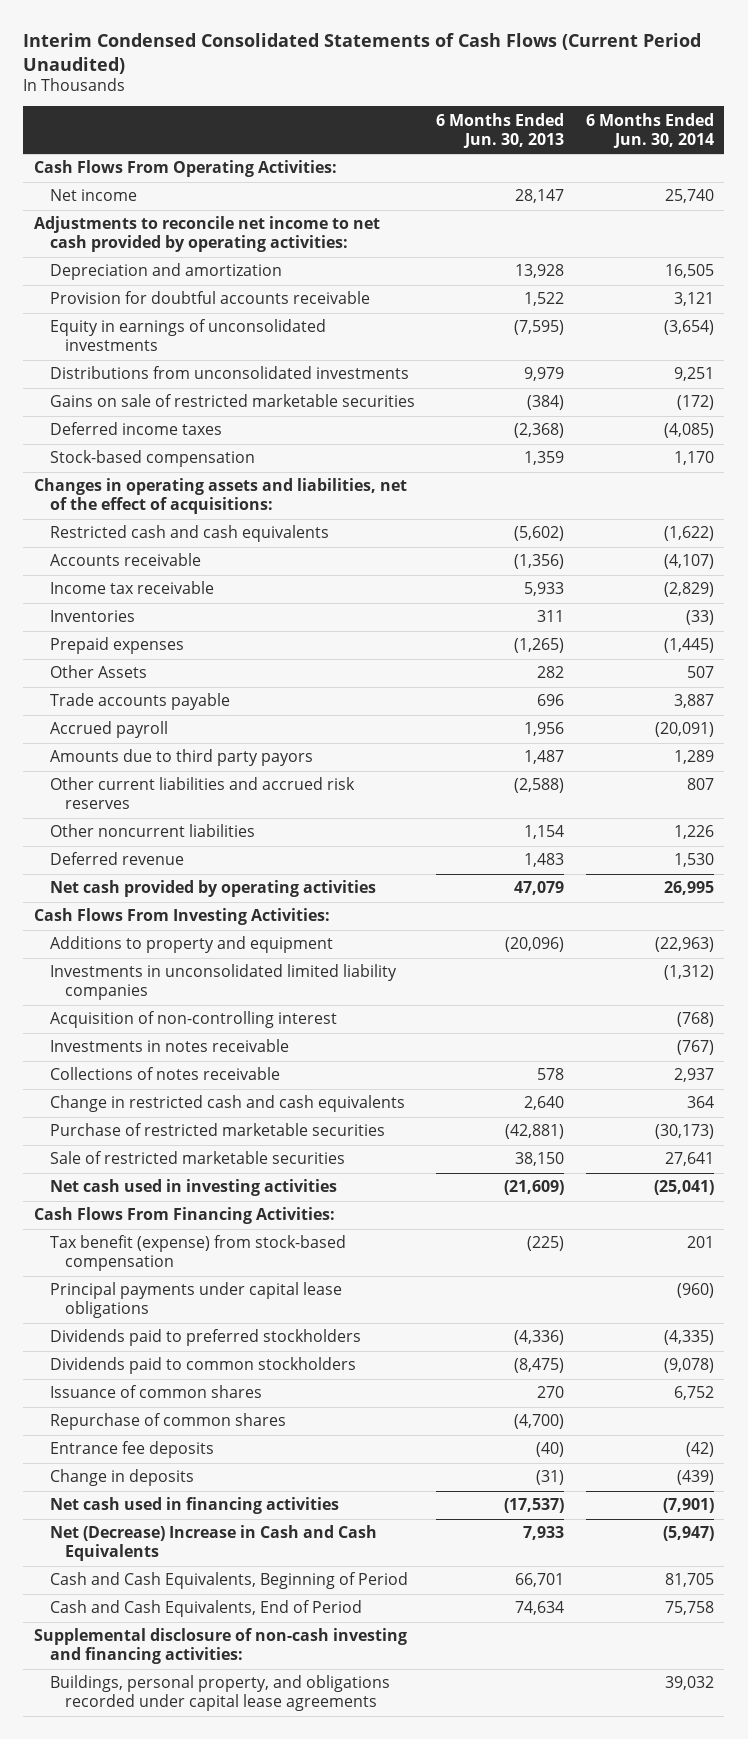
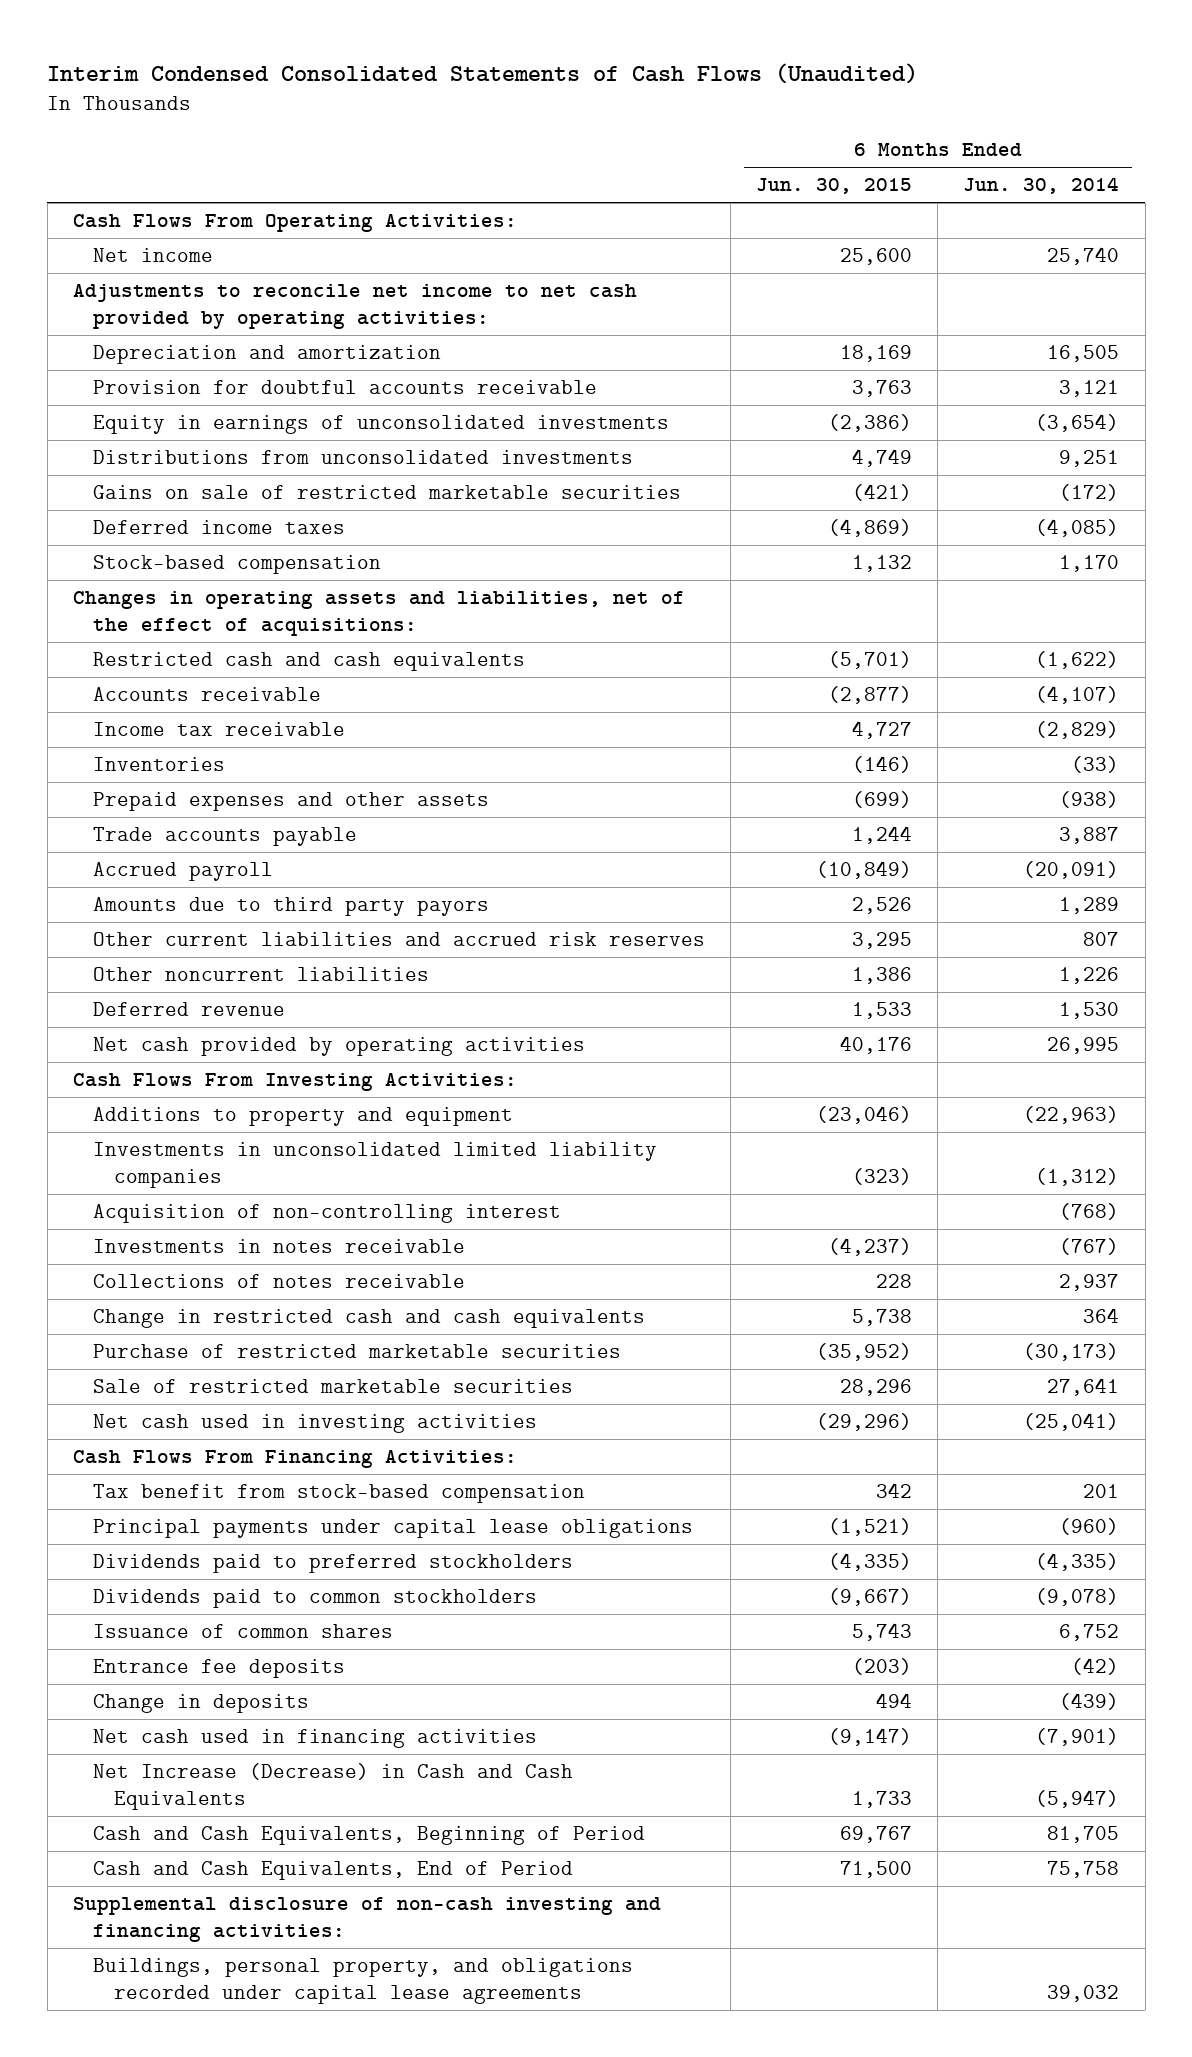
- Interim Condensed Consolidated Statements of Cash Flows (Current Period Unaudited)
+ Interim Condensed Consolidated Statements of Cash Flows (Unaudited)
- | 6 Months Ended Jun. 30, 2013 | 6 Months Ended Jun. 30, 2014
+ | 6 Months Ended Jun. 30, 2015 | 6 Months Ended Jun. 30, 2014
- Prepaid expenses | (1,265) | (1,445)
- Other Assets | 282 | 507
+ Prepaid expenses and other assets | (699) | (938)
- Tax benefit (expense) from stock-based compensation | (225) | 201
+ Tax benefit from stock-based compensation | 342 | 201
- Repurchase of common shares | (4,700) |
- Net (Decrease) Increase in Cash and Cash Equivalents | 7,933 | (5,947)
+ Net Increase (Decrease) in Cash and Cash Equivalents | 1,733 | (5,947)

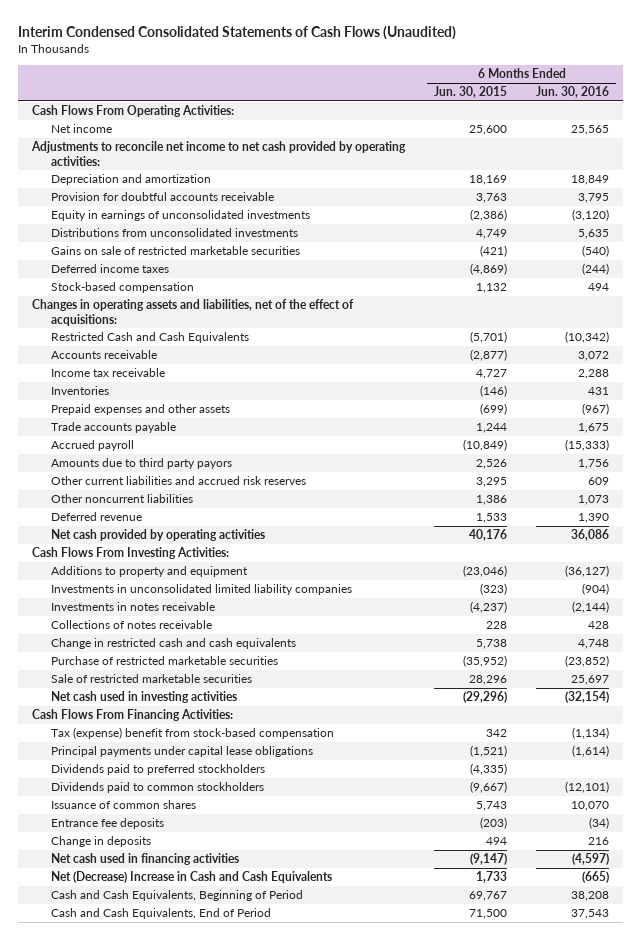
- | 6 Months Ended Jun. 30, 2015 | 6 Months Ended Jun. 30, 2014
+ | 6 Months Ended Jun. 30, 2015 | 6 Months Ended Jun. 30, 2016
- Restricted cash and cash equivalents | (5,701) | (1,622)
+ Restricted Cash and Cash Equivalents | (5,701) | (10,342)
- Acquisition of non-controlling interest | | (768)
- Tax benefit from stock-based compensation | 342 | 201
+ Tax (expense) benefit from stock-based compensation | 342 | (1,134)
- Net Increase (Decrease) in Cash and Cash Equivalents | 1,733 | (5,947)
+ Net (Decrease) Increase in Cash and Cash Equivalents | 1,733 | (665)
- Supplemental disclosure of non-cash investing and financing activities:
- Buildings, personal property, and obligations recorded under capital lease agreements | | 39,032

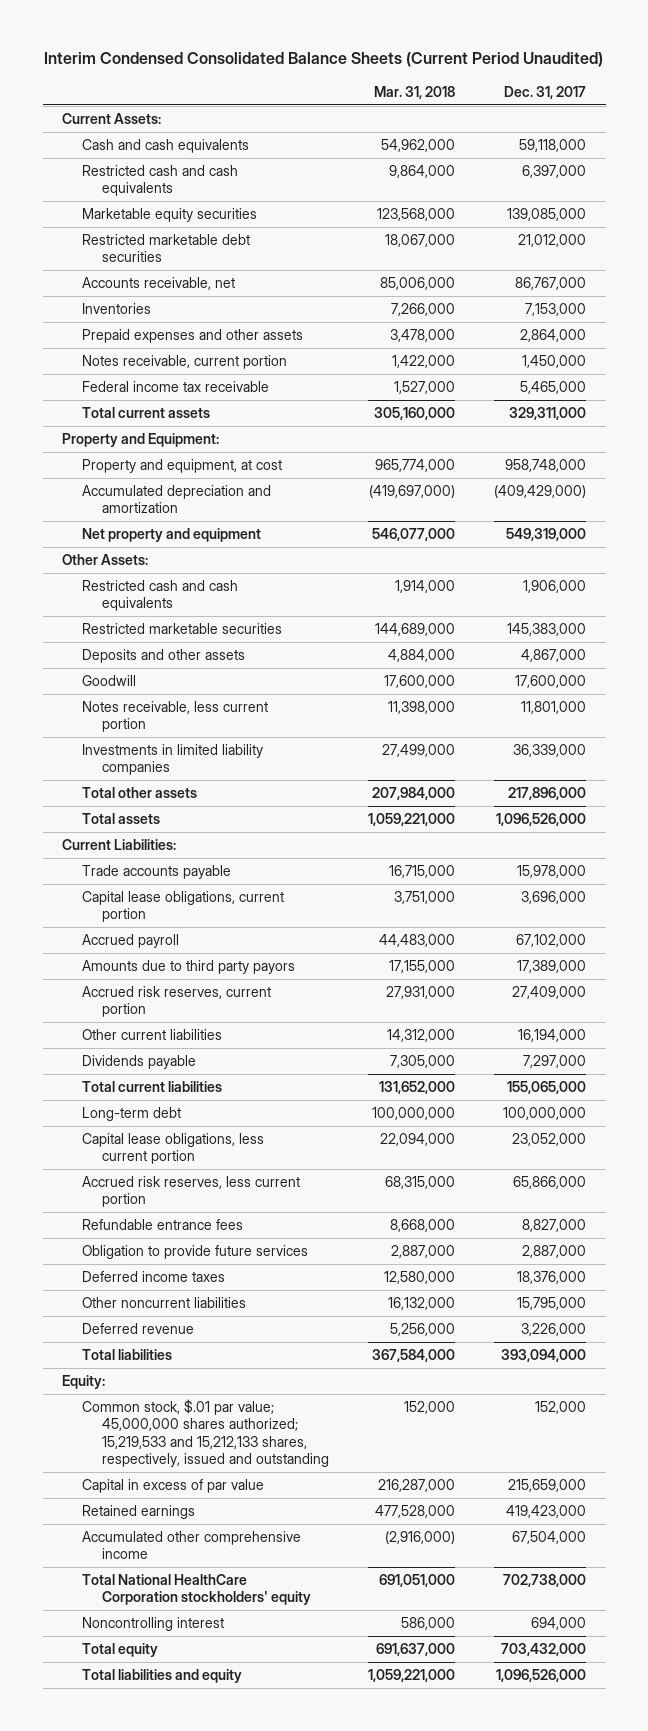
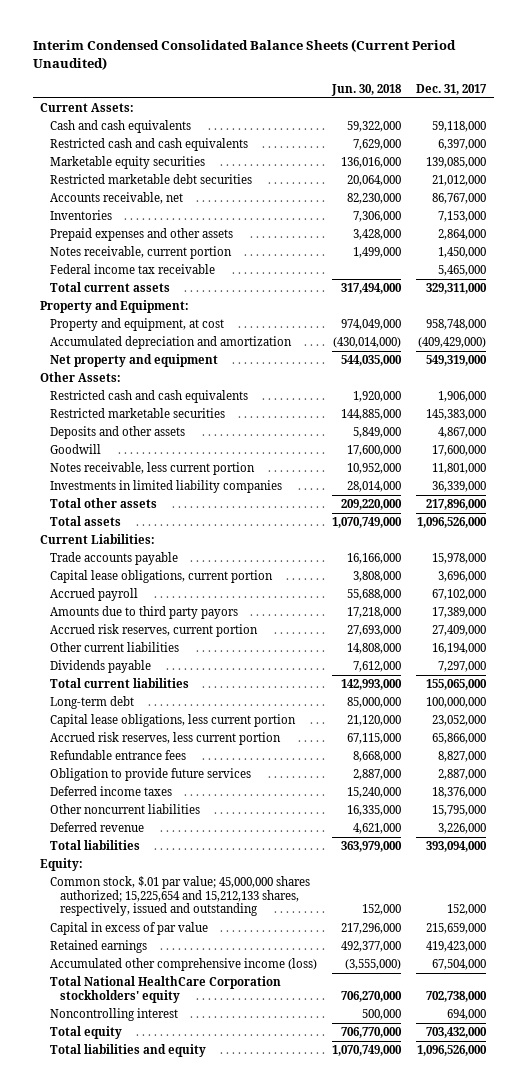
- | Mar. 31, 2018 | Dec. 31, 2017
+ | Jun. 30, 2018 | Dec. 31, 2017
- Common stock, $.01 par value; 45,000,000 shares authorized; 15,219,533 and 15,212,133 shares, respectively, issued and outstanding | 152,000 | 152,000
+ Common stock, $.01 par value; 45,000,000 shares authorized; 15,225,654 and 15,212,133 shares, respectively, issued and outstanding | 152,000 | 152,000
- Accumulated other comprehensive income | (2,916,000) | 67,504,000
+ Accumulated other comprehensive income (loss) | (3,555,000) | 67,504,000

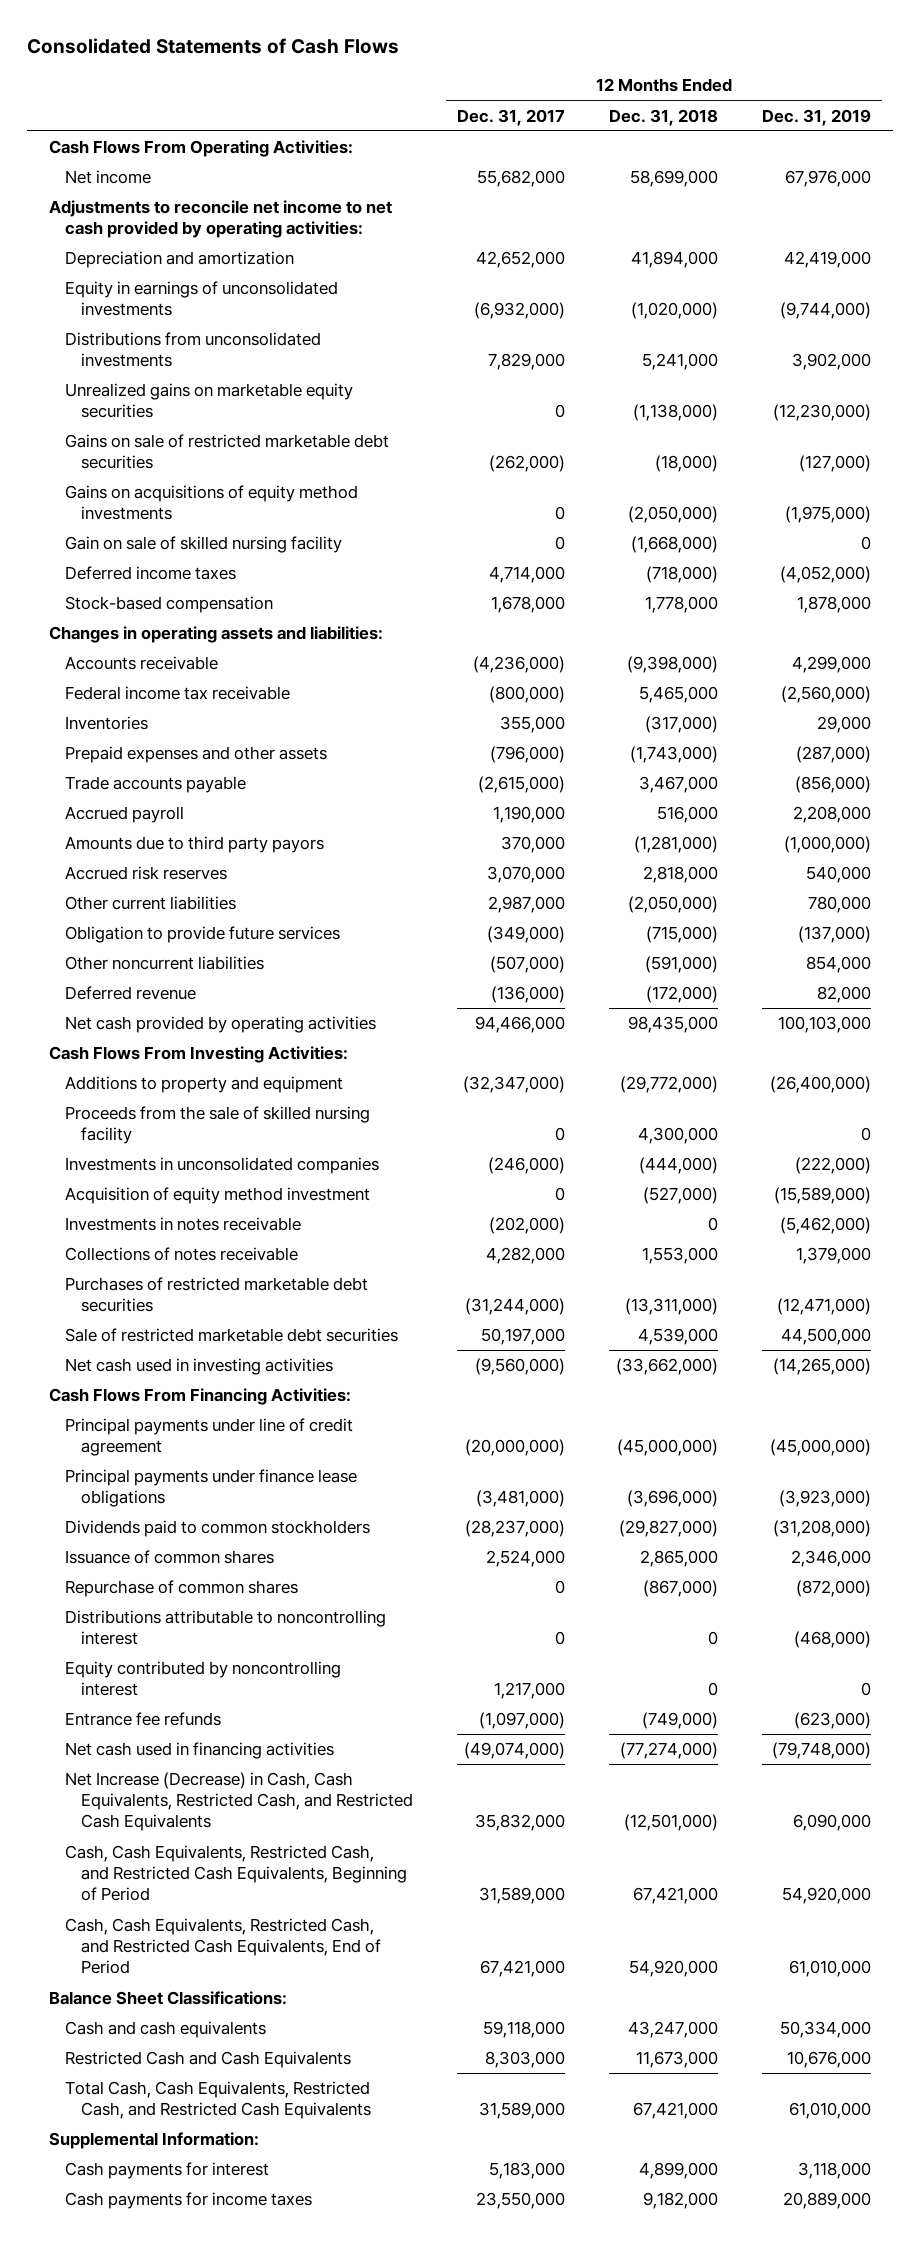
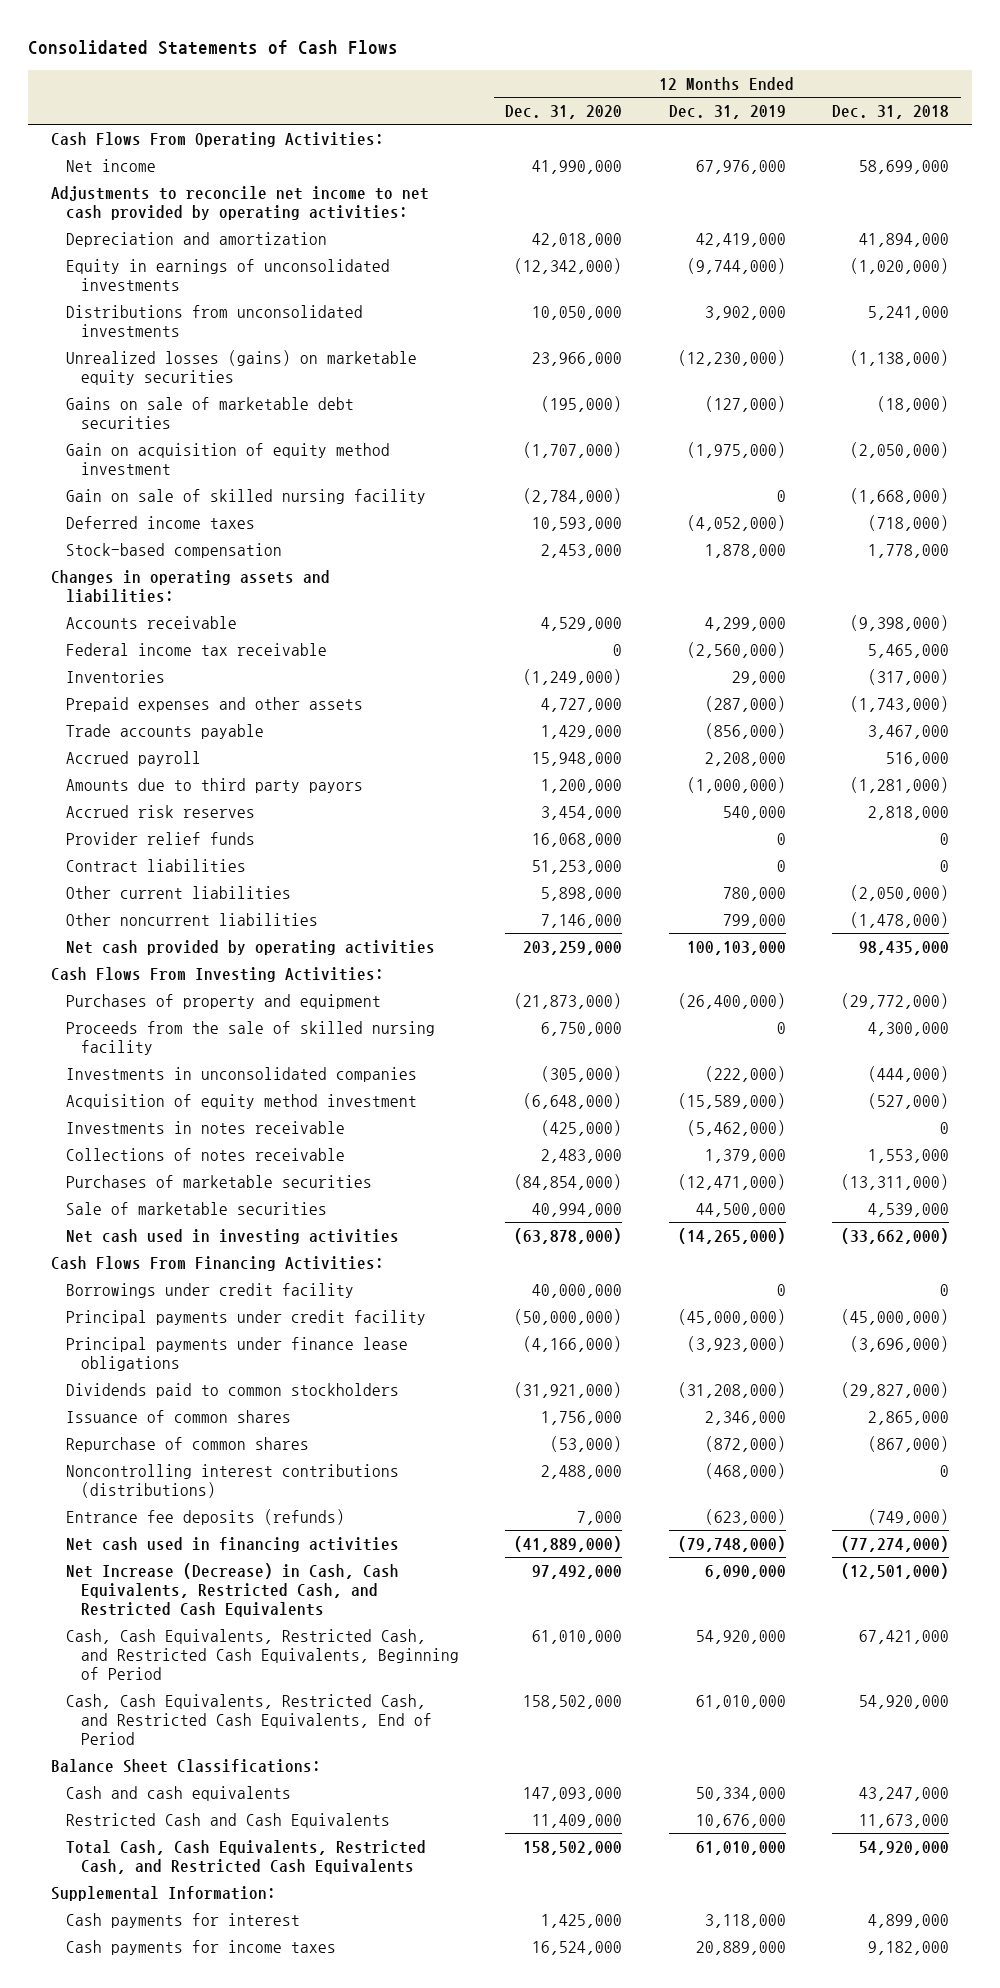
- | 12 Months Ended Dec. 31, 2017 | 12 Months Ended Dec. 31, 2018 | 12 Months Ended Dec. 31, 2019
+ | 12 Months Ended Dec. 31, 2020 | 12 Months Ended Dec. 31, 2019 | 12 Months Ended Dec. 31, 2018
- Unrealized gains on marketable equity securities | 0 | (1,138,000) | (12,230,000)
- Gains on sale of restricted marketable debt securities | (262,000) | (18,000) | (127,000)
- Gains on acquisitions of equity method investments | 0 | (2,050,000) | (1,975,000)
+ Unrealized losses (gains) on marketable equity securities | 23,966,000 | (12,230,000) | (1,138,000)
+ Gains on sale of marketable debt securities | (195,000) | (127,000) | (18,000)
+ Gain on acquisition of equity method investment | (1,707,000) | (1,975,000) | (2,050,000)
+ Provider relief funds | 16,068,000 | 0 | 0
+ Contract liabilities | 51,253,000 | 0 | 0
- Obligation to provide future services | (349,000) | (715,000) | (137,000)
- Other noncurrent liabilities | (507,000) | (591,000) | 854,000
- Deferred revenue | (136,000) | (172,000) | 82,000
+ Other noncurrent liabilities | 7,146,000 | 799,000 | (1,478,000)
- Additions to property and equipment | (32,347,000) | (29,772,000) | (26,400,000)
+ Purchases of property and equipment | (21,873,000) | (26,400,000) | (29,772,000)
- Purchases of restricted marketable debt securities | (31,244,000) | (13,311,000) | (12,471,000)
- Sale of restricted marketable debt securities | 50,197,000 | 4,539,000 | 44,500,000
+ Purchases of marketable securities | (84,854,000) | (12,471,000) | (13,311,000)
+ Sale of marketable securities | 40,994,000 | 44,500,000 | 4,539,000
- Principal payments under line of credit agreement | (20,000,000) | (45,000,000) | (45,000,000)
+ Borrowings under credit facility | 40,000,000 | 0 | 0
+ Principal payments under credit facility | (50,000,000) | (45,000,000) | (45,000,000)
- Distributions attributable to noncontrolling interest | 0 | 0 | (468,000)
- Equity contributed by noncontrolling interest | 1,217,000 | 0 | 0
- Entrance fee refunds | (1,097,000) | (749,000) | (623,000)
+ Noncontrolling interest contributions (distributions) | 2,488,000 | (468,000) | 0
+ Entrance fee deposits (refunds) | 7,000 | (623,000) | (749,000)
- Total Cash, Cash Equivalents, Restricted Cash, and Restricted Cash Equivalents | 31,589,000 | 67,421,000 | 61,010,000
+ Total Cash, Cash Equivalents, Restricted Cash, and Restricted Cash Equivalents | 158,502,000 | 61,010,000 | 54,920,000

